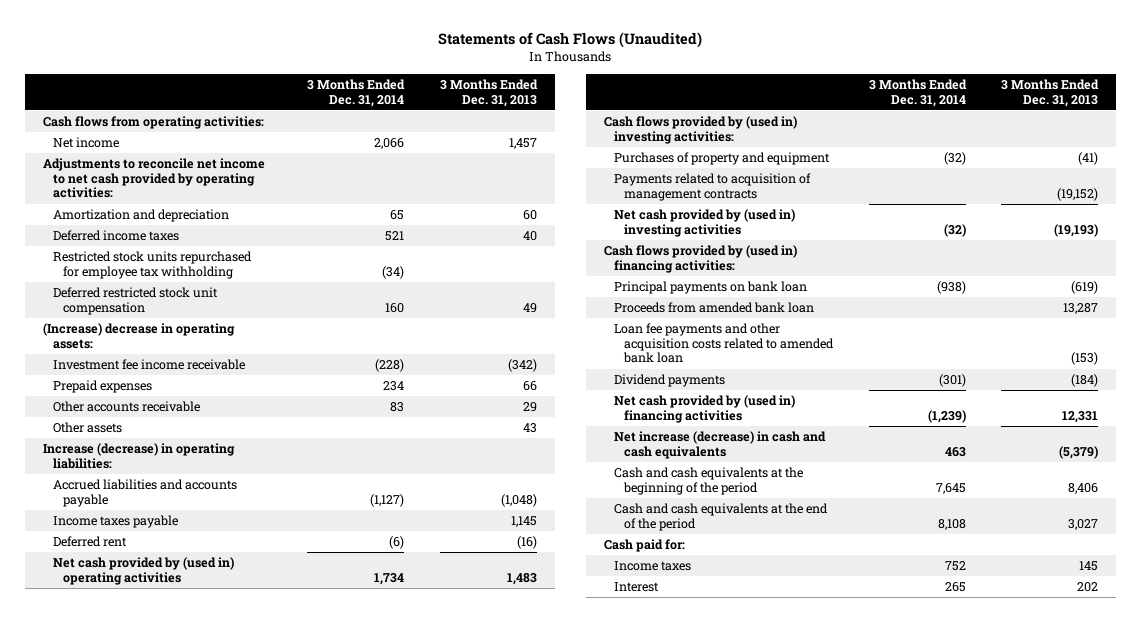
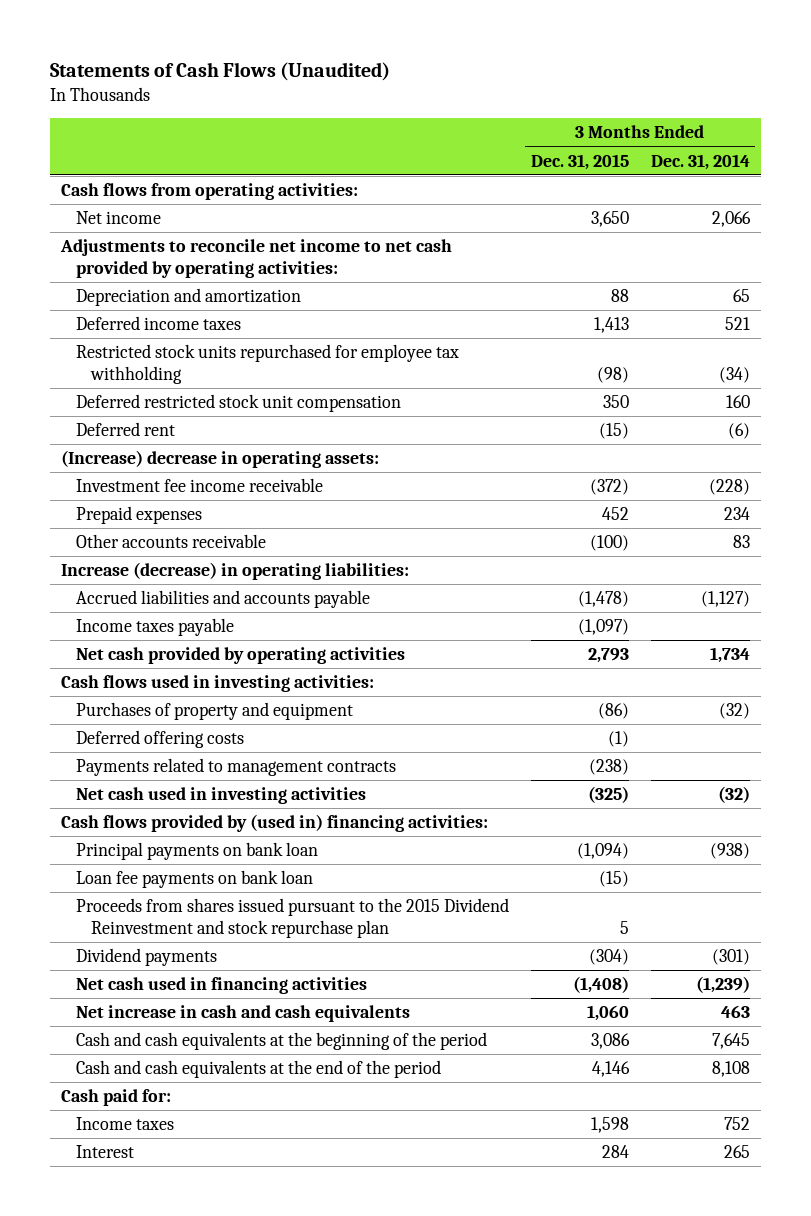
- | 3 Months Ended Dec. 31, 2014 | 3 Months Ended Dec. 31, 2013
+ | 3 Months Ended Dec. 31, 2015 | 3 Months Ended Dec. 31, 2014
- Amortization and depreciation | 65 | 60
+ Depreciation and amortization | 88 | 65
moved up: Deferred rent | (15) | (6)
- Other assets | | 43
- Net cash provided by (used in) operating activities | 1,734 | 1,483
- Cash flows provided by (used in) investing activities:
+ Net cash provided by operating activities | 2,793 | 1,734
+ Cash flows used in investing activities:
- Payments related to acquisition of management contracts | | (19,152)
- Net cash provided by (used in) investing activities | (32) | (19,193)
+ Deferred offering costs | (1) |
+ Payments related to management contracts | (238) |
+ Net cash used in investing activities | (325) | (32)
- Proceeds from amended bank loan | | 13,287
- Loan fee payments and other acquisition costs related to amended bank loan | | (153)
+ Loan fee payments on bank loan | (15) |
+ Proceeds from shares issued pursuant to the 2015 Dividend Reinvestment and stock repurchase plan | 5 |
- Net cash provided by (used in) financing activities | (1,239) | 12,331
- Net increase (decrease) in cash and cash equivalents | 463 | (5,379)
+ Net cash used in financing activities | (1,408) | (1,239)
+ Net increase in cash and cash equivalents | 1,060 | 463

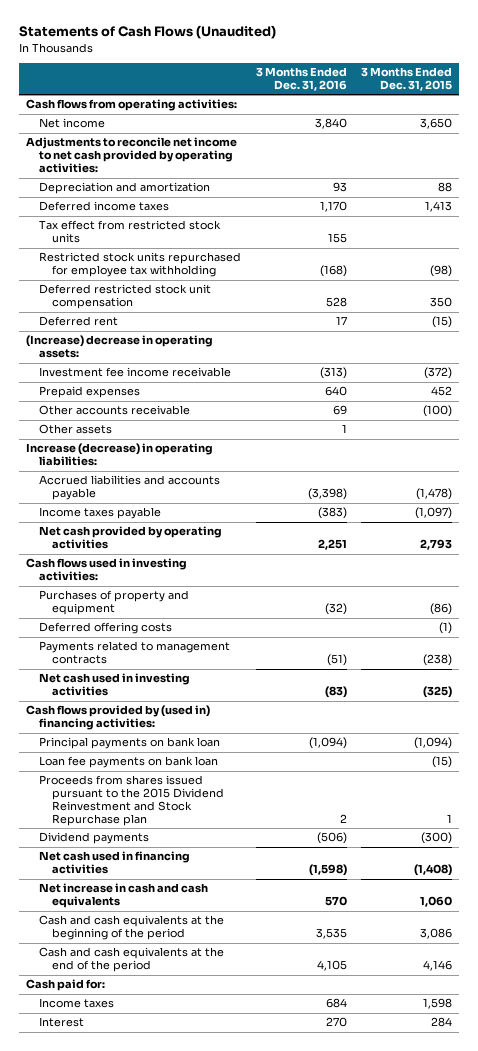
- | 3 Months Ended Dec. 31, 2015 | 3 Months Ended Dec. 31, 2014
+ | 3 Months Ended Dec. 31, 2016 | 3 Months Ended Dec. 31, 2015
+ Tax effect from restricted stock units | 155 |
+ Other assets | 1 |
- Proceeds from shares issued pursuant to the 2015 Dividend Reinvestment and stock repurchase plan | 5 |
- Dividend payments | (304) | (301)
+ Proceeds from shares issued pursuant to the 2015 Dividend Reinvestment and Stock Repurchase plan | 2 | 1
+ Dividend payments | (506) | (300)

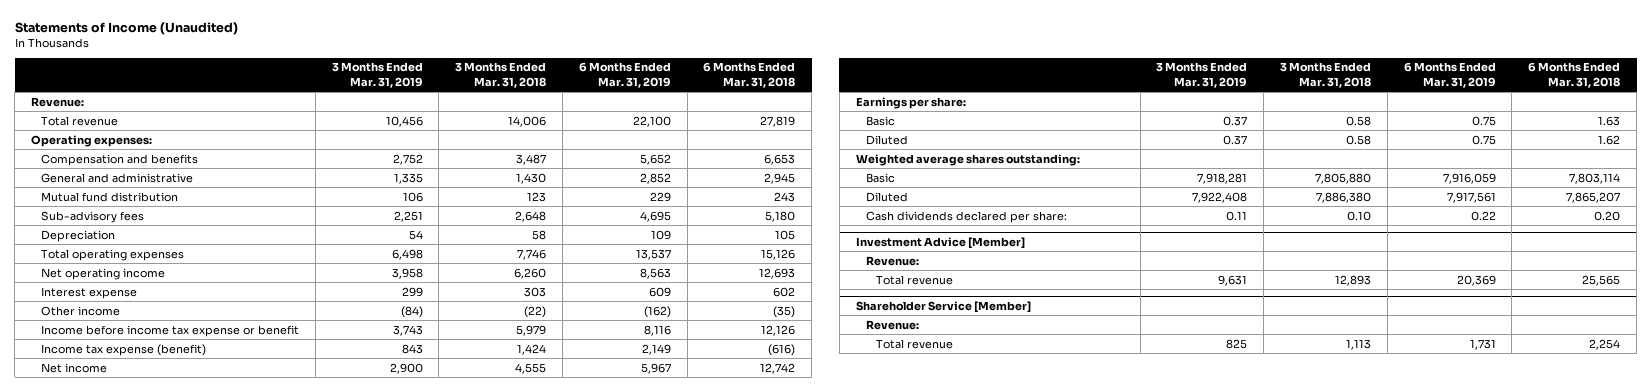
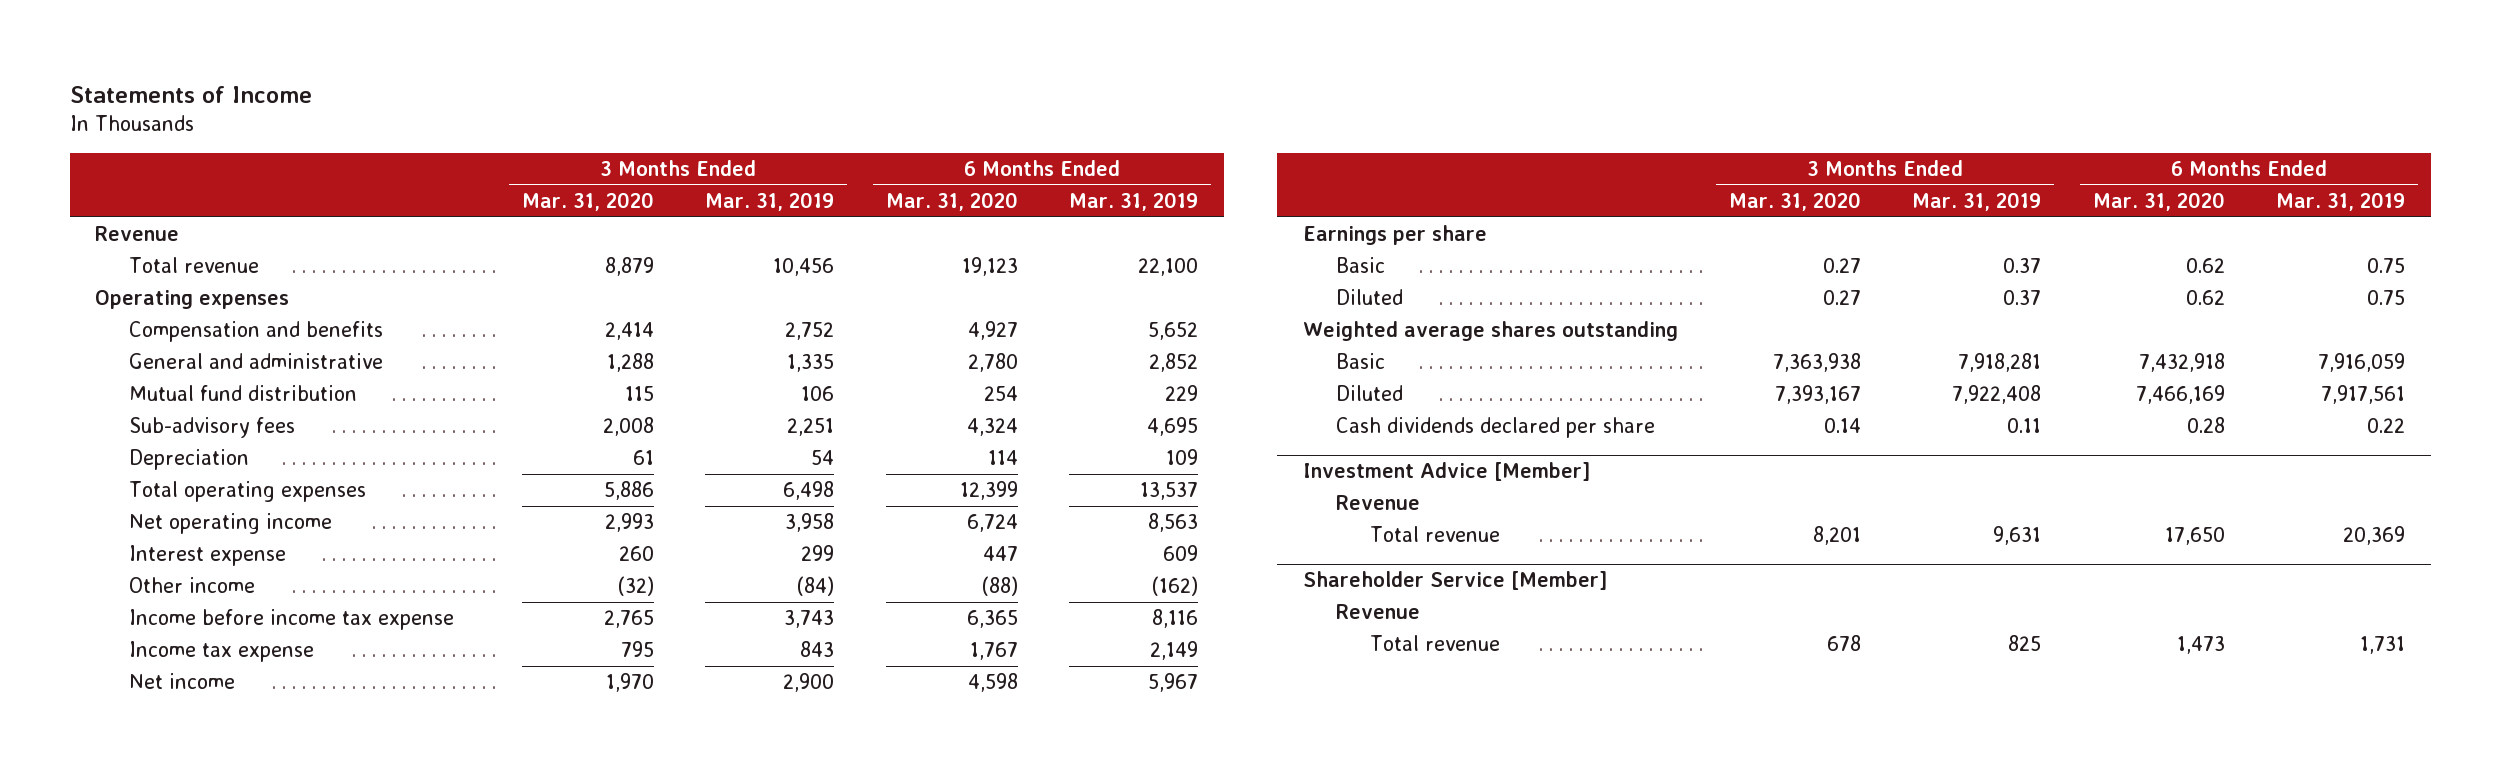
- Statements of Income (Unaudited)
+ Statements of Income
- | 3 Months Ended Mar. 31, 2019 | 3 Months Ended Mar. 31, 2018 | 6 Months Ended Mar. 31, 2019 | 6 Months Ended Mar. 31, 2018
+ | 3 Months Ended Mar. 31, 2020 | 3 Months Ended Mar. 31, 2019 | 6 Months Ended Mar. 31, 2020 | 6 Months Ended Mar. 31, 2019
- Revenue:
+ Revenue
- Operating expenses:
+ Operating expenses
- Income before income tax expense or benefit | 3,743 | 5,979 | 8,116 | 12,126
- Income tax expense (benefit) | 843 | 1,424 | 2,149 | (616)
+ Income before income tax expense | 2,765 | 3,743 | 6,365 | 8,116
+ Income tax expense | 795 | 843 | 1,767 | 2,149
- Earnings per share:
+ Earnings per share
- Weighted average shares outstanding:
+ Weighted average shares outstanding
- Cash dividends declared per share: | 0.11 | 0.10 | 0.22 | 0.20
+ Cash dividends declared per share | 0.14 | 0.11 | 0.28 | 0.22
@ Investment Advice [Member]
- Revenue:
+ Revenue
@ Shareholder Service [Member]
- Revenue:
+ Revenue

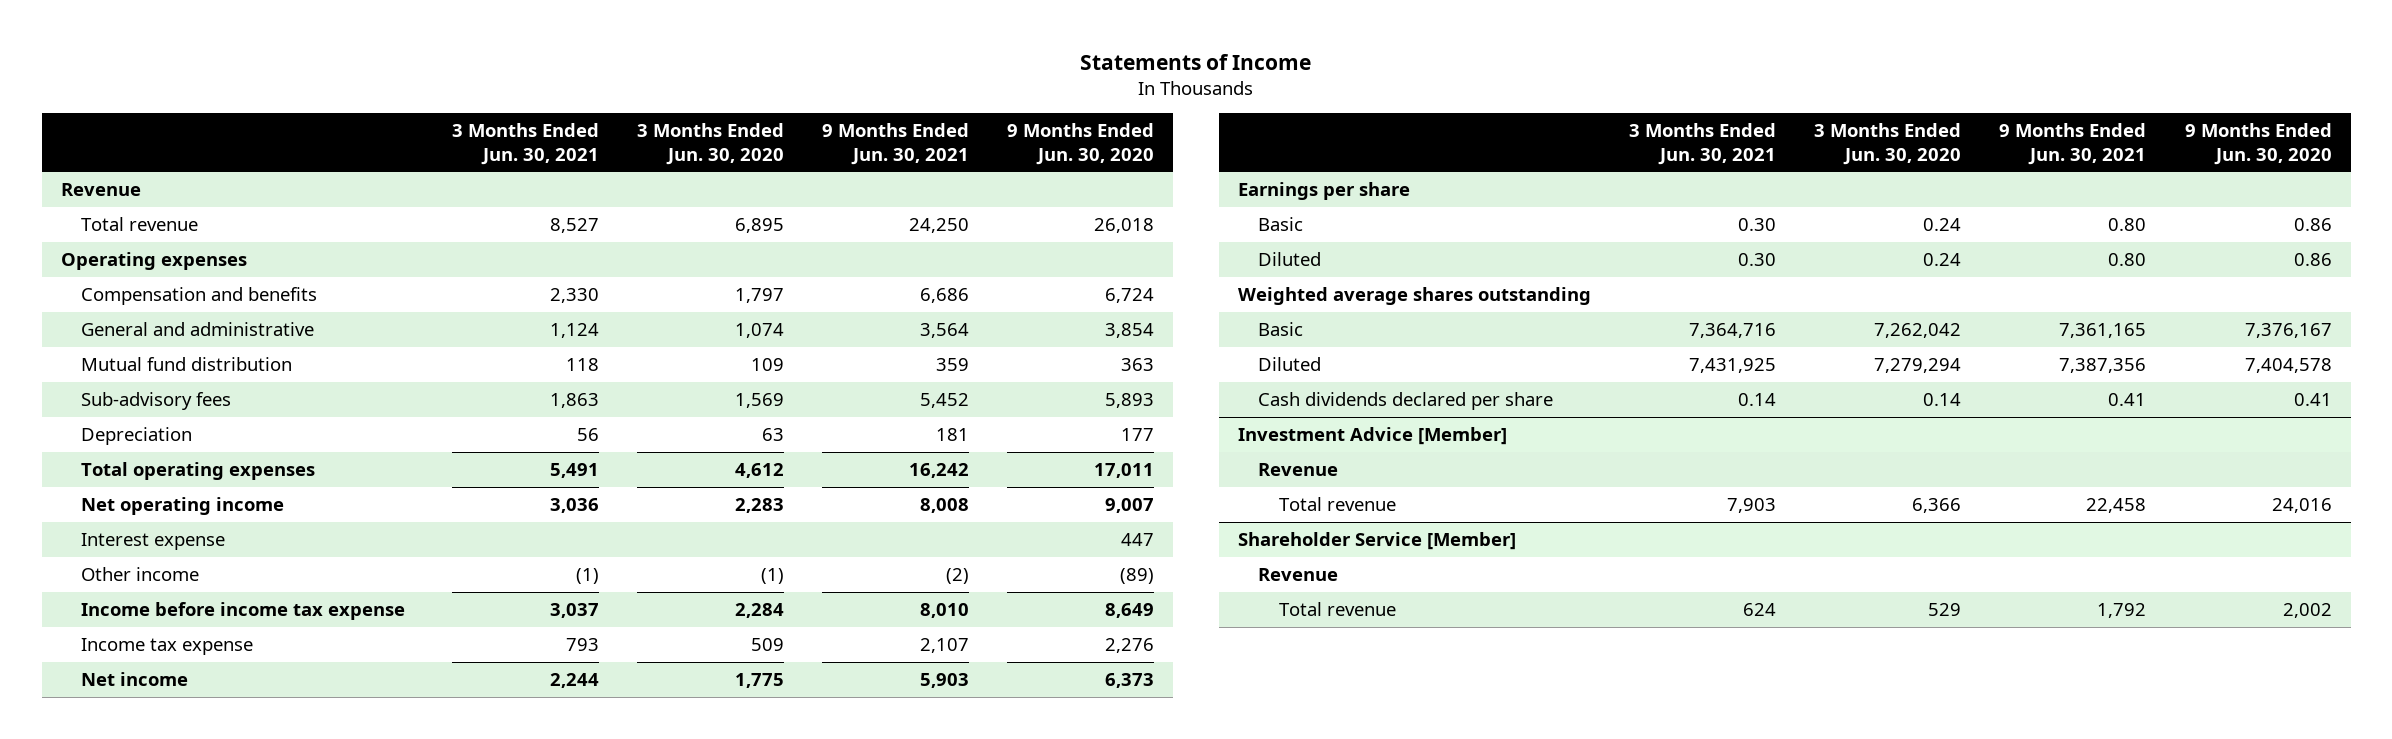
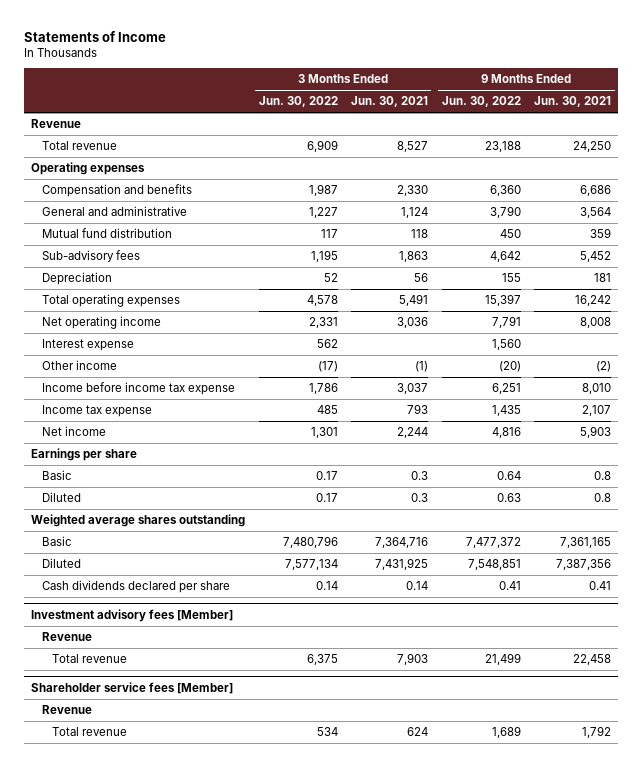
- | 3 Months Ended Jun. 30, 2021 | 3 Months Ended Jun. 30, 2020 | 9 Months Ended Jun. 30, 2021 | 9 Months Ended Jun. 30, 2020
+ | 3 Months Ended Jun. 30, 2022 | 3 Months Ended Jun. 30, 2021 | 9 Months Ended Jun. 30, 2022 | 9 Months Ended Jun. 30, 2021
- Basic | 0.30 | 0.24 | 0.80 | 0.86
- Diluted | 0.30 | 0.24 | 0.80 | 0.86
+ Basic | 0.17 | 0.3 | 0.64 | 0.8
+ Diluted | 0.17 | 0.3 | 0.63 | 0.8
- Investment Advice [Member]
+ Investment advisory fees [Member]
- Shareholder Service [Member]
+ Shareholder service fees [Member]

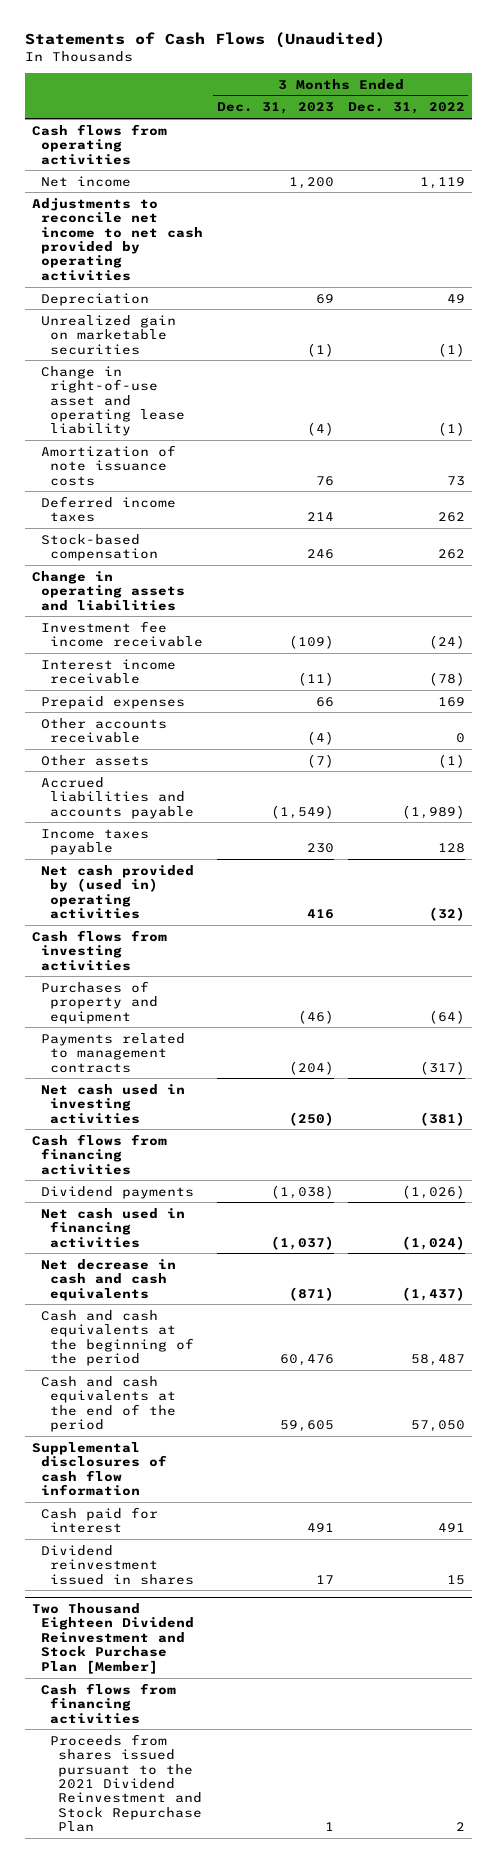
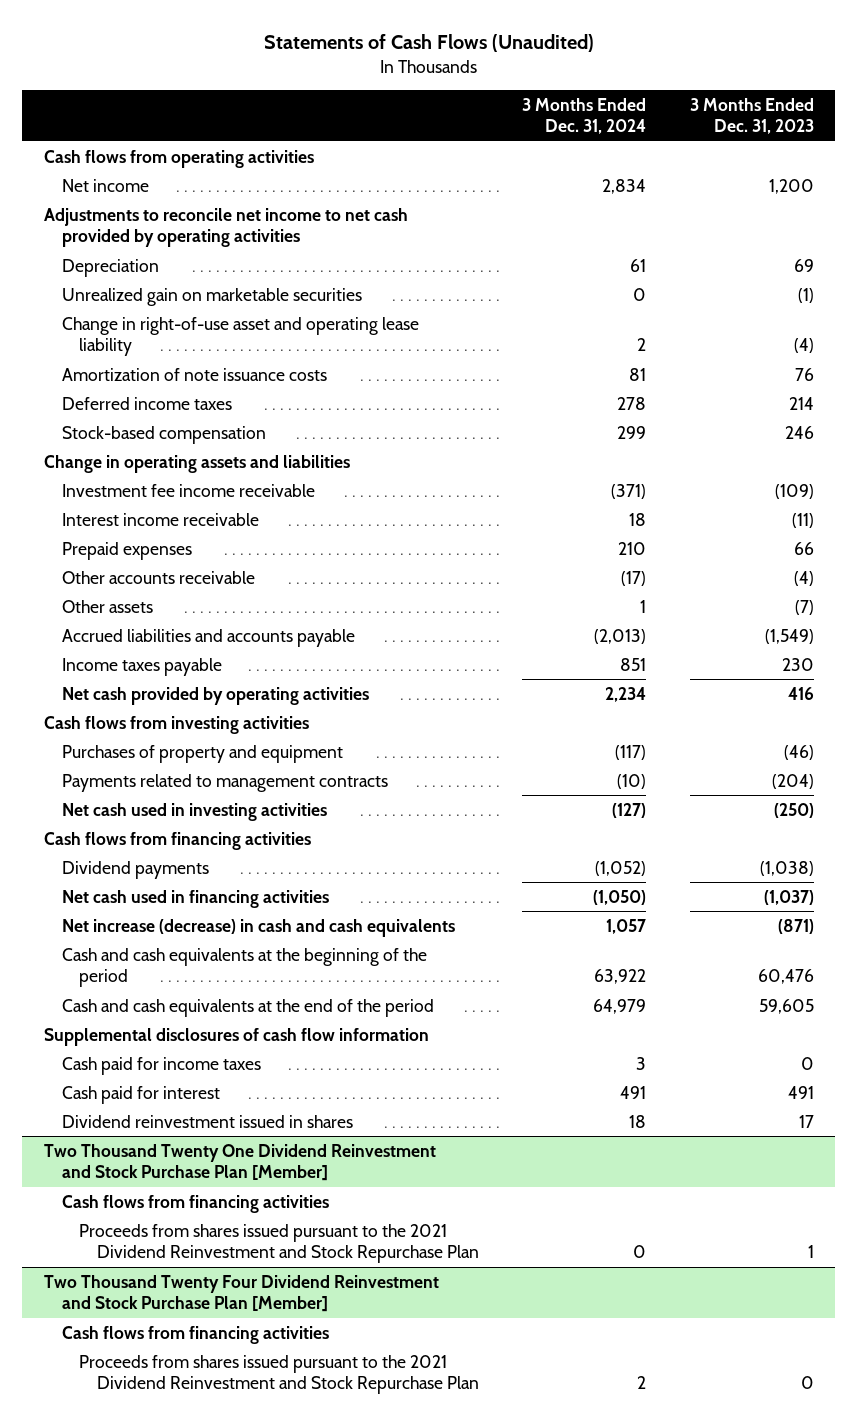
- | 3 Months Ended Dec. 31, 2023 | 3 Months Ended Dec. 31, 2022
+ | 3 Months Ended Dec. 31, 2024 | 3 Months Ended Dec. 31, 2023
- Net cash provided by (used in) operating activities | 416 | (32)
+ Net cash provided by operating activities | 2,234 | 416
- Net decrease in cash and cash equivalents | (871) | (1,437)
+ Net increase (decrease) in cash and cash equivalents | 1,057 | (871)
+ Cash paid for income taxes | 3 | 0
- Two Thousand Eighteen Dividend Reinvestment and Stock Purchase Plan [Member]
+ Two Thousand Twenty One Dividend Reinvestment and Stock Purchase Plan [Member]
+ Two Thousand Twenty Four Dividend Reinvestment and Stock Purchase Plan [Member]
+ Cash flows from financing activities
+ Proceeds from shares issued pursuant to the 2021 Dividend Reinvestment and Stock Repurchase Plan | 2 | 0

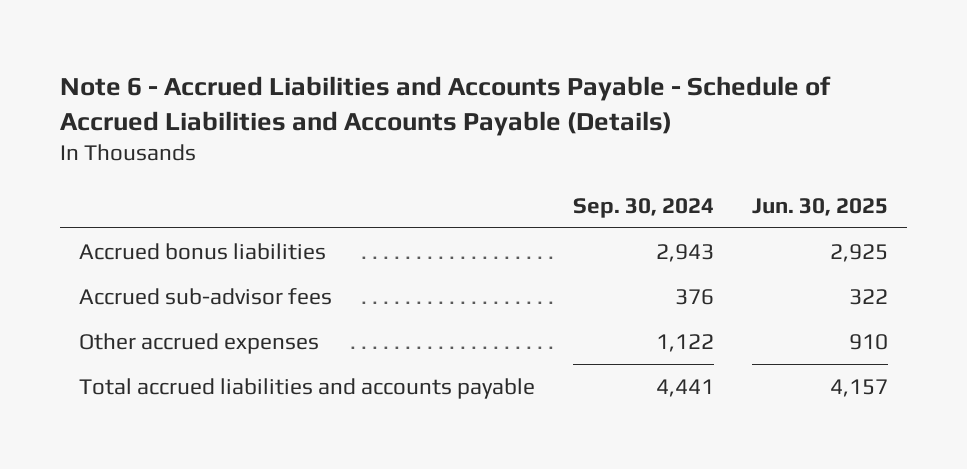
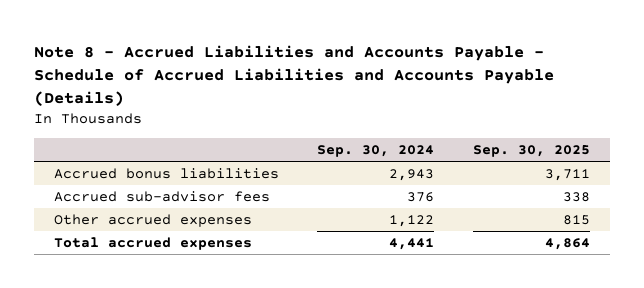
- Note 6 - Accrued Liabilities and Accounts Payable - Schedule of Accrued Liabilities and Accounts Payable (Details)
+ Note 8 - Accrued Liabilities and Accounts Payable - Schedule of Accrued Liabilities and Accounts Payable (Details)
- | Sep. 30, 2024 | Jun. 30, 2025
+ | Sep. 30, 2024 | Sep. 30, 2025
- Total accrued liabilities and accounts payable | 4,441 | 4,157
+ Total accrued expenses | 4,441 | 4,864

